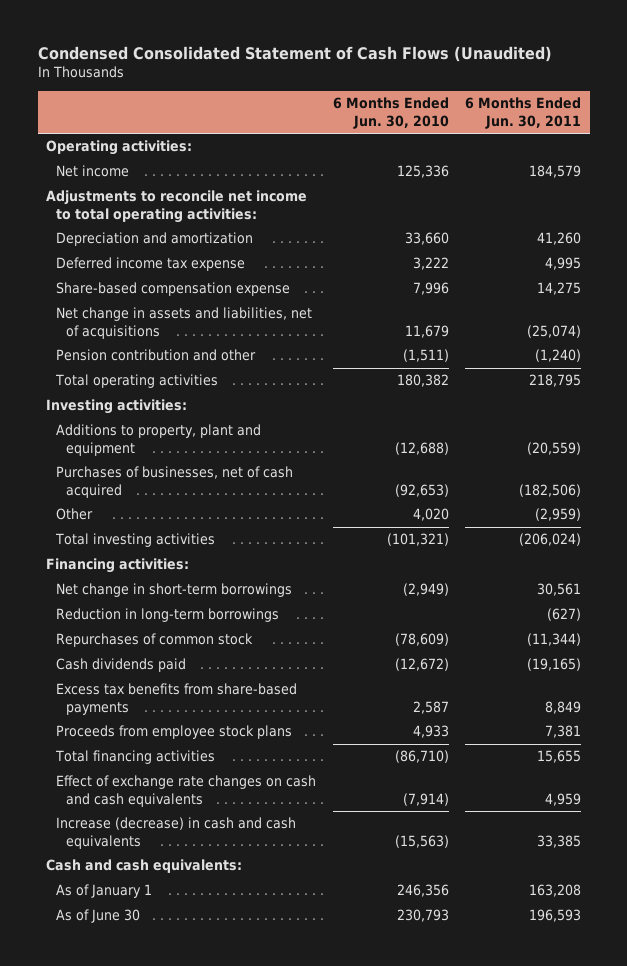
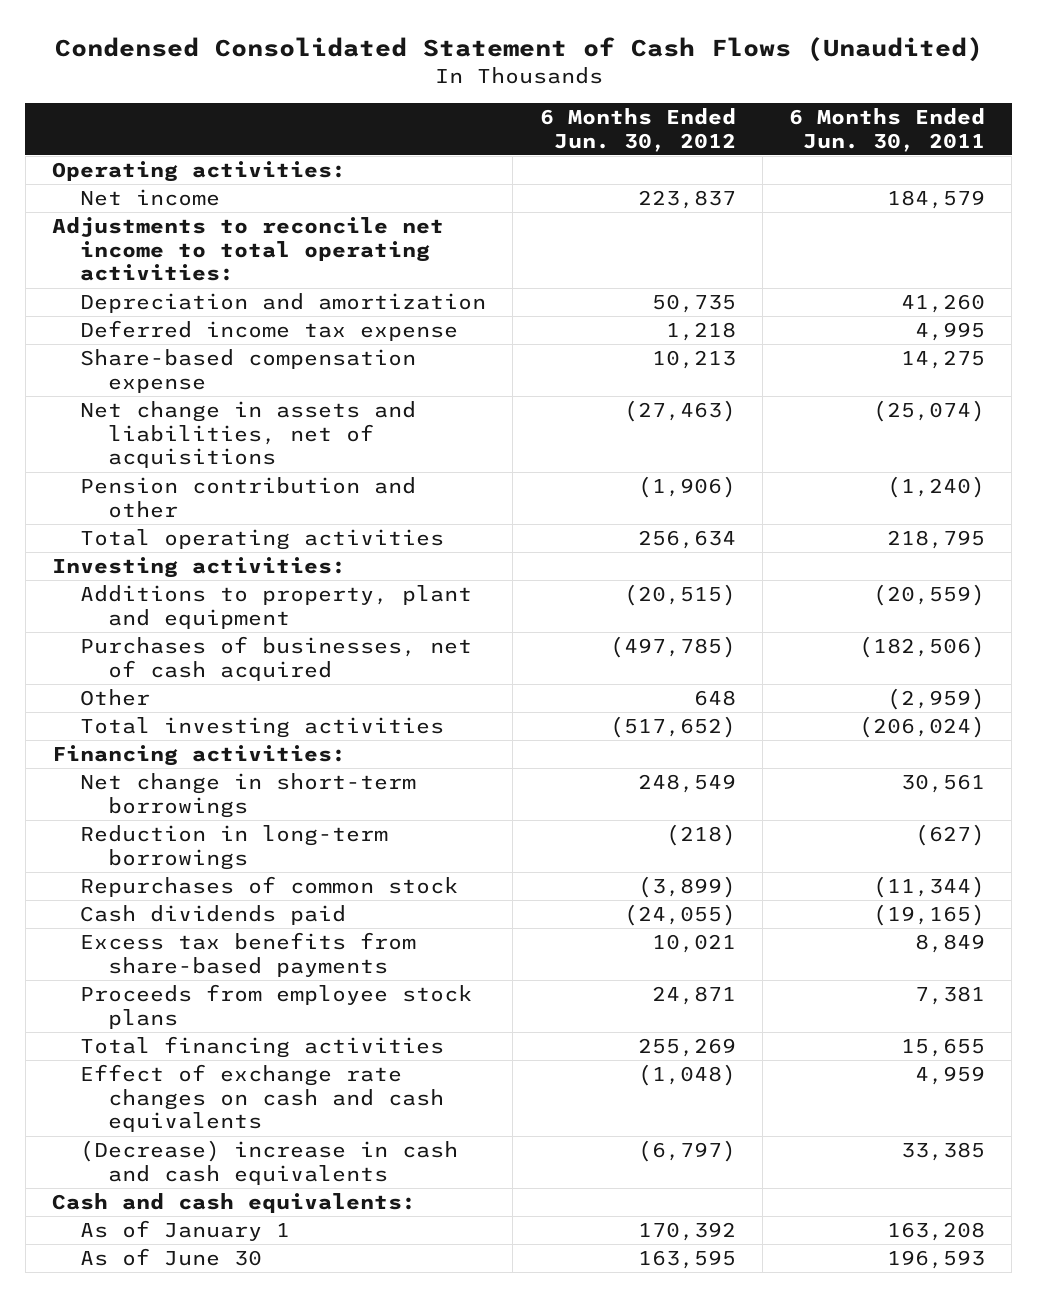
- | 6 Months Ended Jun. 30, 2010 | 6 Months Ended Jun. 30, 2011
+ | 6 Months Ended Jun. 30, 2012 | 6 Months Ended Jun. 30, 2011
- Increase (decrease) in cash and cash equivalents | (15,563) | 33,385
+ (Decrease) increase in cash and cash equivalents | (6,797) | 33,385

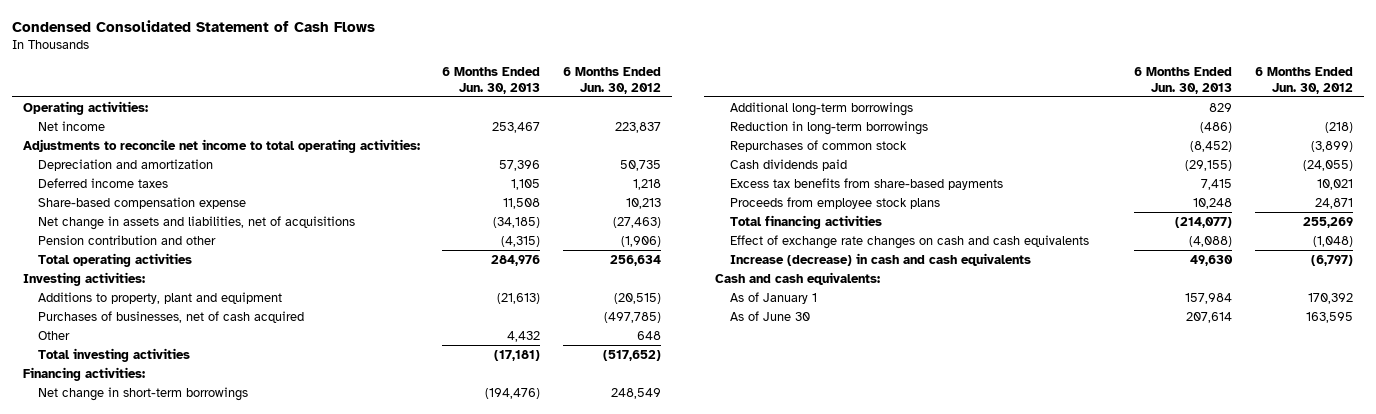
- Condensed Consolidated Statement of Cash Flows (Unaudited)
+ Condensed Consolidated Statement of Cash Flows
- | 6 Months Ended Jun. 30, 2012 | 6 Months Ended Jun. 30, 2011
+ | 6 Months Ended Jun. 30, 2013 | 6 Months Ended Jun. 30, 2012
- Deferred income tax expense | 1,218 | 4,995
+ Deferred income taxes | 1,105 | 1,218
+ Additional long-term borrowings | 829 |
- (Decrease) increase in cash and cash equivalents | (6,797) | 33,385
+ Increase (decrease) in cash and cash equivalents | 49,630 | (6,797)

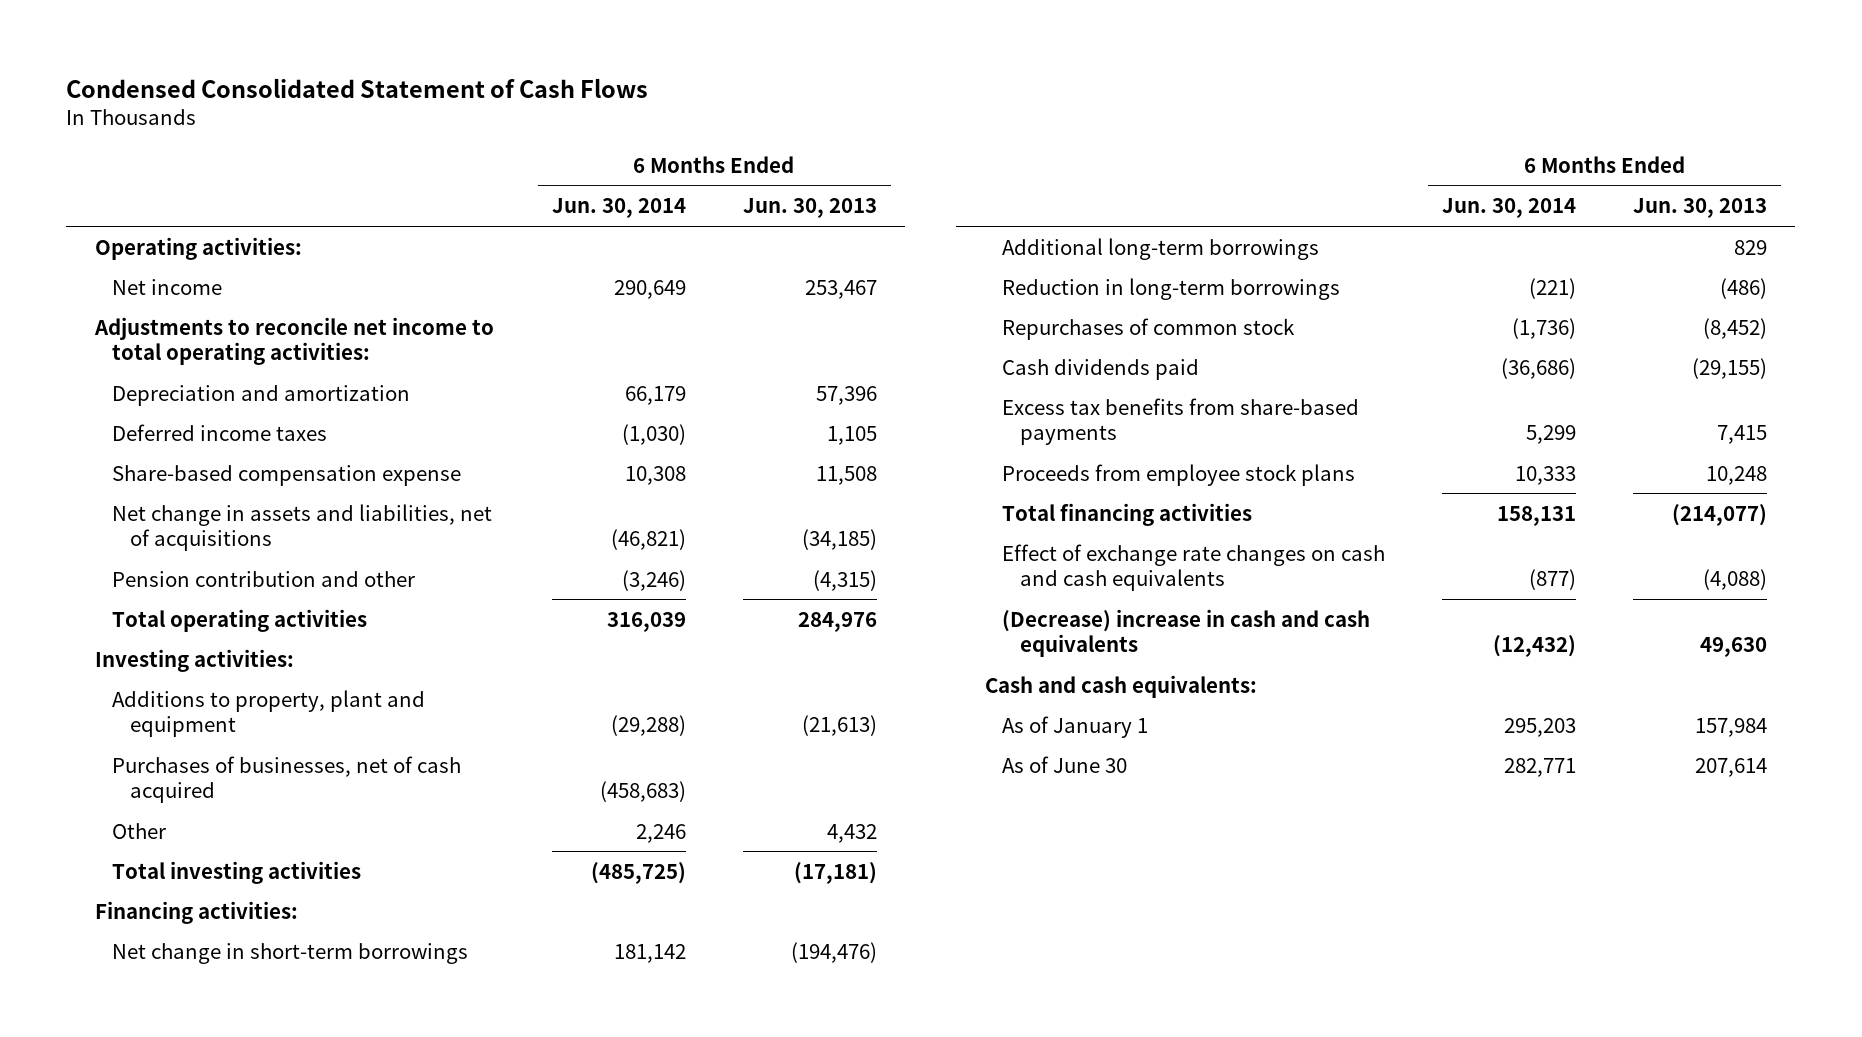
- | 6 Months Ended Jun. 30, 2013 | 6 Months Ended Jun. 30, 2012
+ | 6 Months Ended Jun. 30, 2014 | 6 Months Ended Jun. 30, 2013
- Increase (decrease) in cash and cash equivalents | 49,630 | (6,797)
+ (Decrease) increase in cash and cash equivalents | (12,432) | 49,630

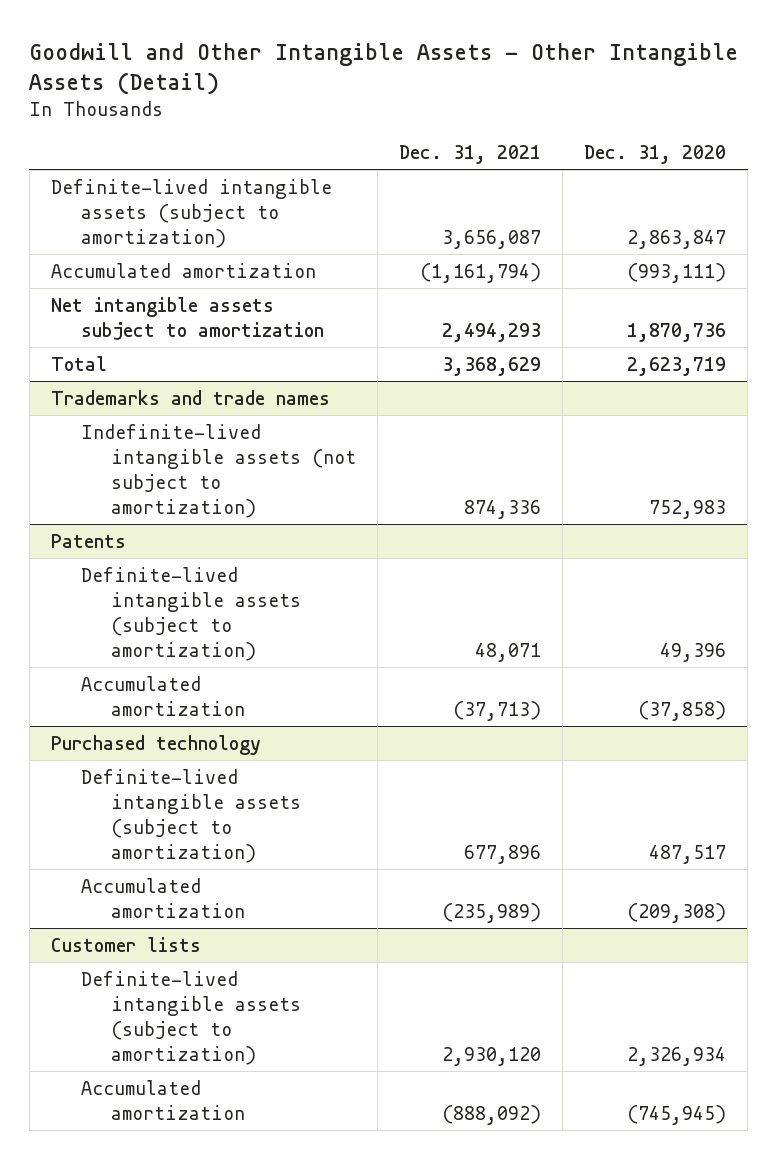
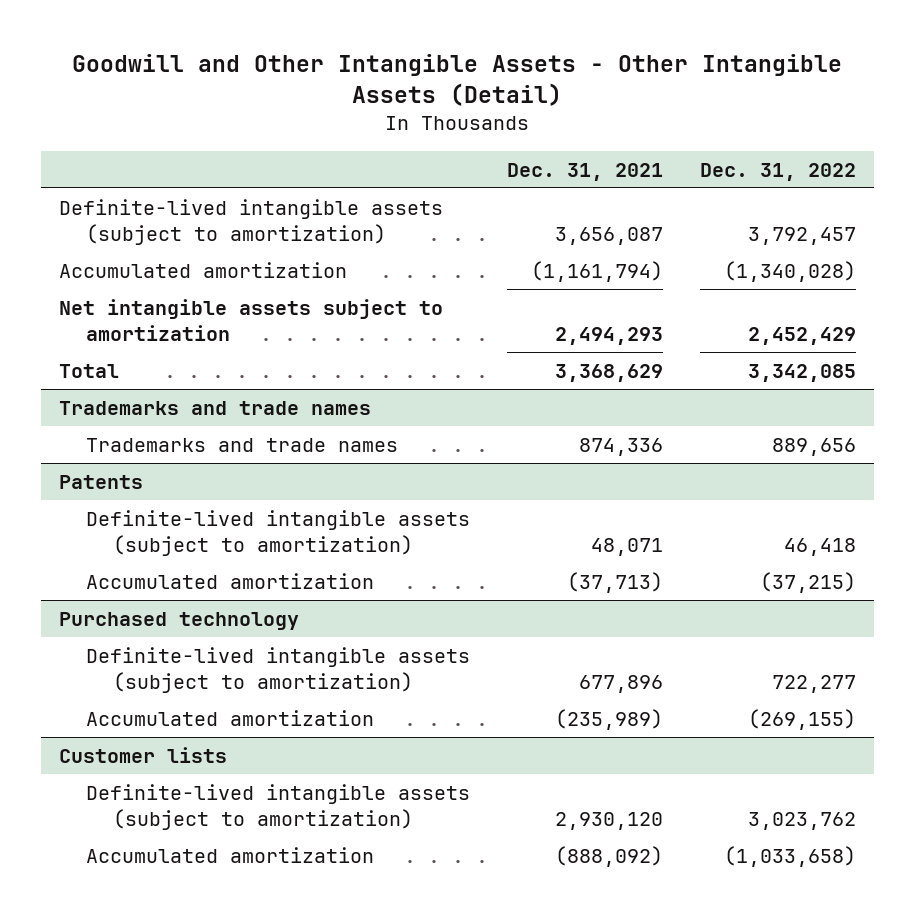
- | Dec. 31, 2021 | Dec. 31, 2020
+ | Dec. 31, 2021 | Dec. 31, 2022
@ Trademarks and trade names
- Indefinite-lived intangible assets (not subject to amortization) | 874,336 | 752,983
+ Trademarks and trade names | 874,336 | 889,656

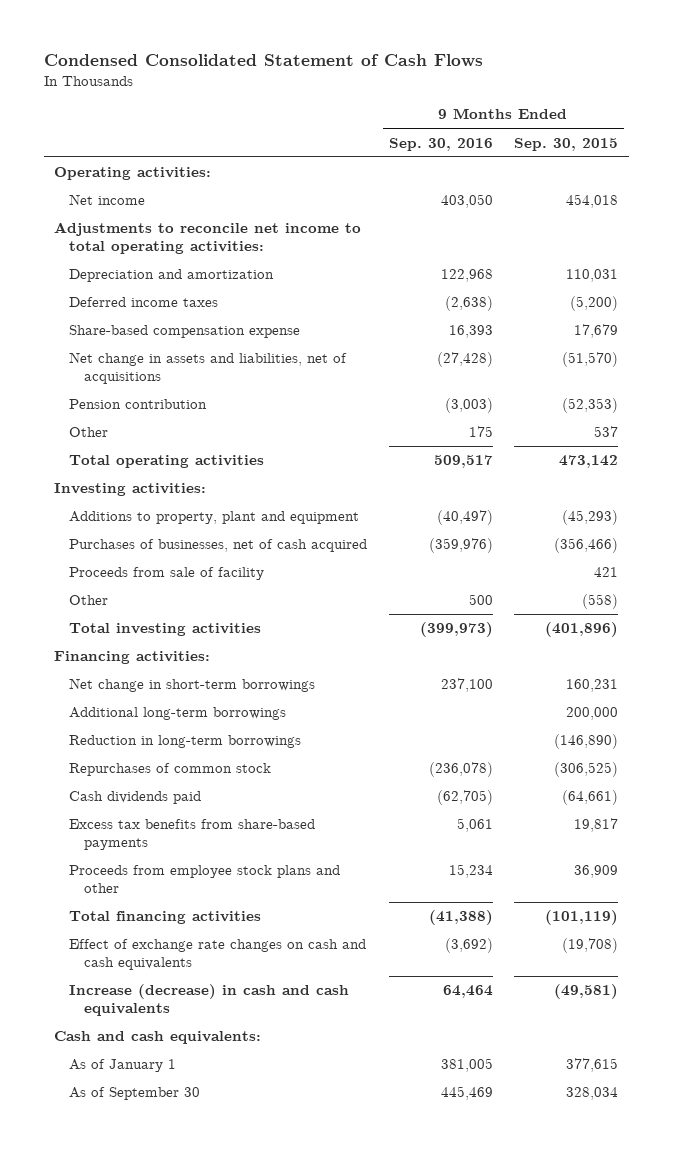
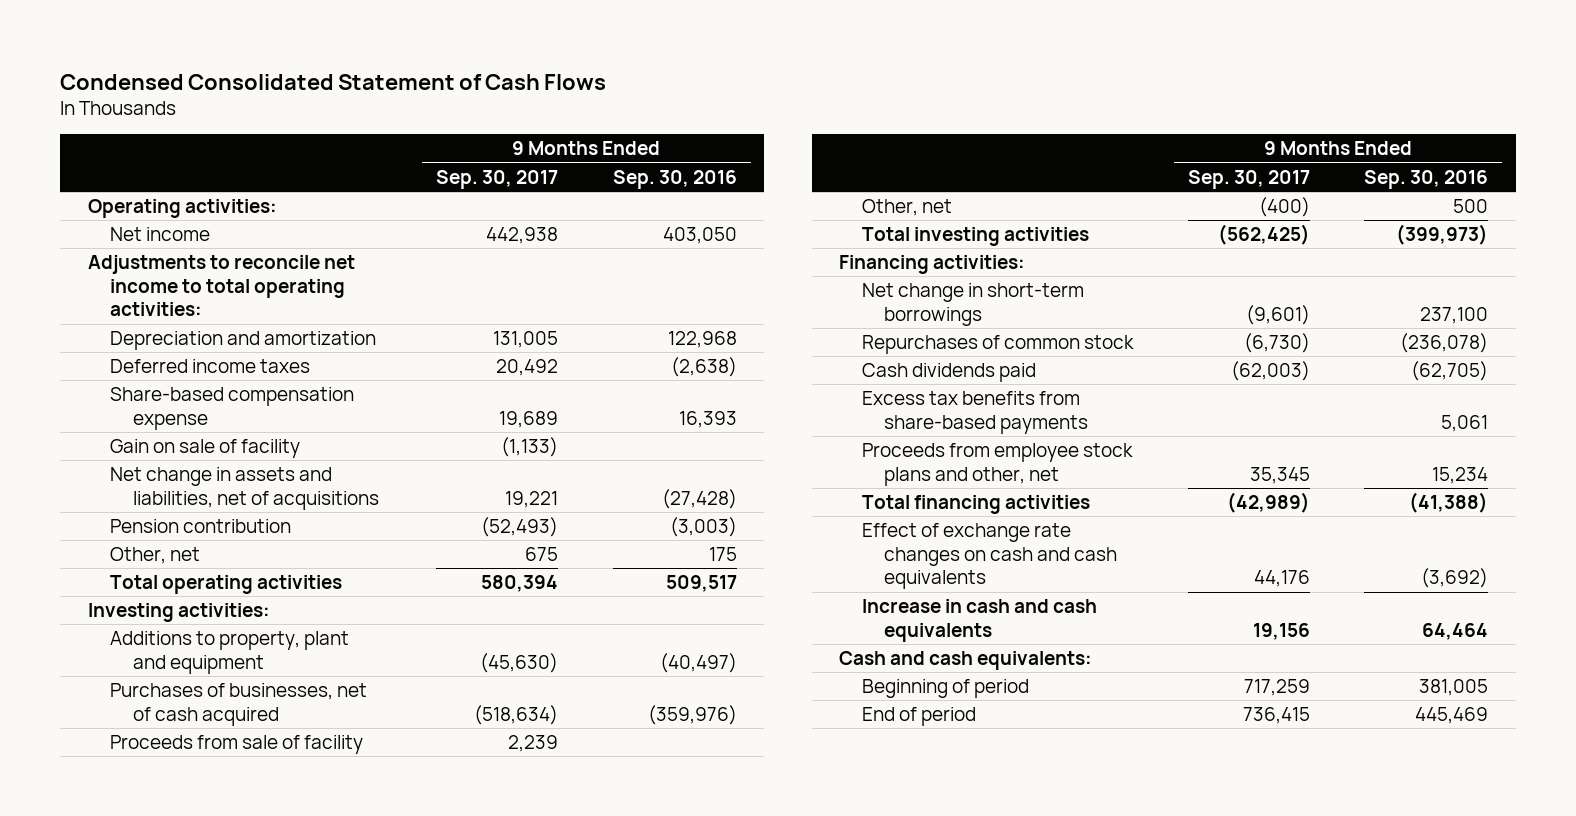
- | 9 Months Ended Sep. 30, 2016 | 9 Months Ended Sep. 30, 2015
+ | 9 Months Ended Sep. 30, 2017 | 9 Months Ended Sep. 30, 2016
+ Gain on sale of facility | (1,133) |
- Other | 175 | 537
+ Other, net | 675 | 175
- Other | 500 | (558)
+ Other, net | (400) | 500
- Additional long-term borrowings | | 200,000
- Reduction in long-term borrowings | | (146,890)
- Proceeds from employee stock plans and other | 15,234 | 36,909
+ Proceeds from employee stock plans and other, net | 35,345 | 15,234
- Increase (decrease) in cash and cash equivalents | 64,464 | (49,581)
+ Increase in cash and cash equivalents | 19,156 | 64,464
- As of January 1 | 381,005 | 377,615
- As of September 30 | 445,469 | 328,034
+ Beginning of period | 717,259 | 381,005
+ End of period | 736,415 | 445,469

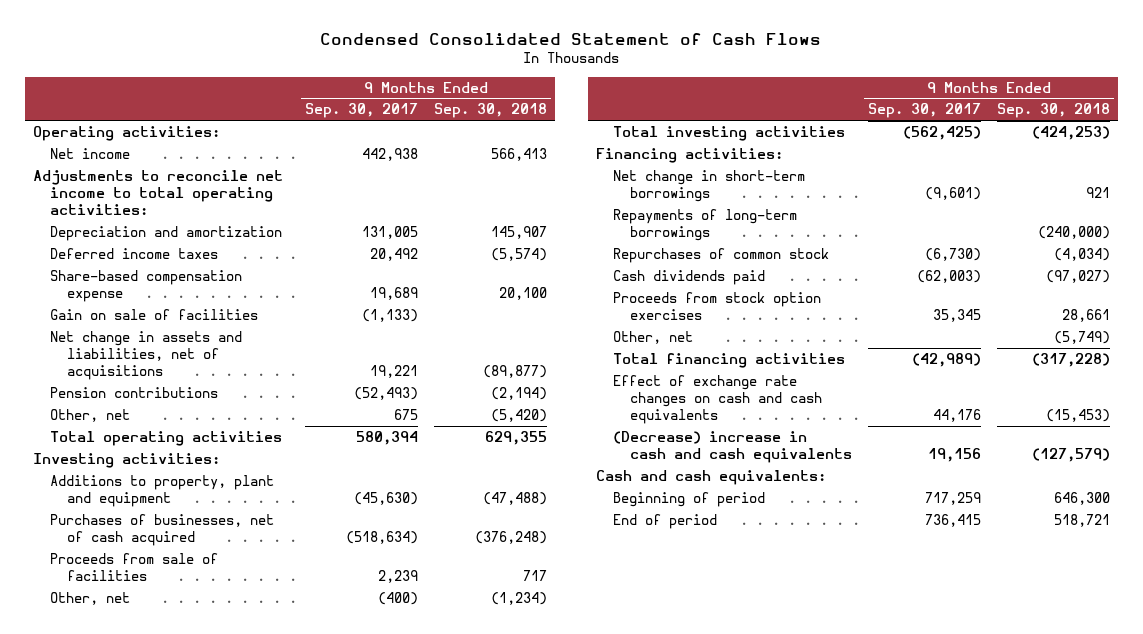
- | 9 Months Ended Sep. 30, 2017 | 9 Months Ended Sep. 30, 2016
+ | 9 Months Ended Sep. 30, 2017 | 9 Months Ended Sep. 30, 2018
- Gain on sale of facility | (1,133) |
+ Gain on sale of facilities | (1,133) |
- Pension contribution | (52,493) | (3,003)
+ Pension contributions | (52,493) | (2,194)
- Proceeds from sale of facility | 2,239 |
+ Proceeds from sale of facilities | 2,239 | 717
+ Repayments of long-term borrowings | | (240,000)
- Excess tax benefits from share-based payments | | 5,061
- Proceeds from employee stock plans and other, net | 35,345 | 15,234
+ Proceeds from stock option exercises | 35,345 | 28,661
+ Other, net | | (5,749)
- Increase in cash and cash equivalents | 19,156 | 64,464
+ (Decrease) increase in cash and cash equivalents | 19,156 | (127,579)

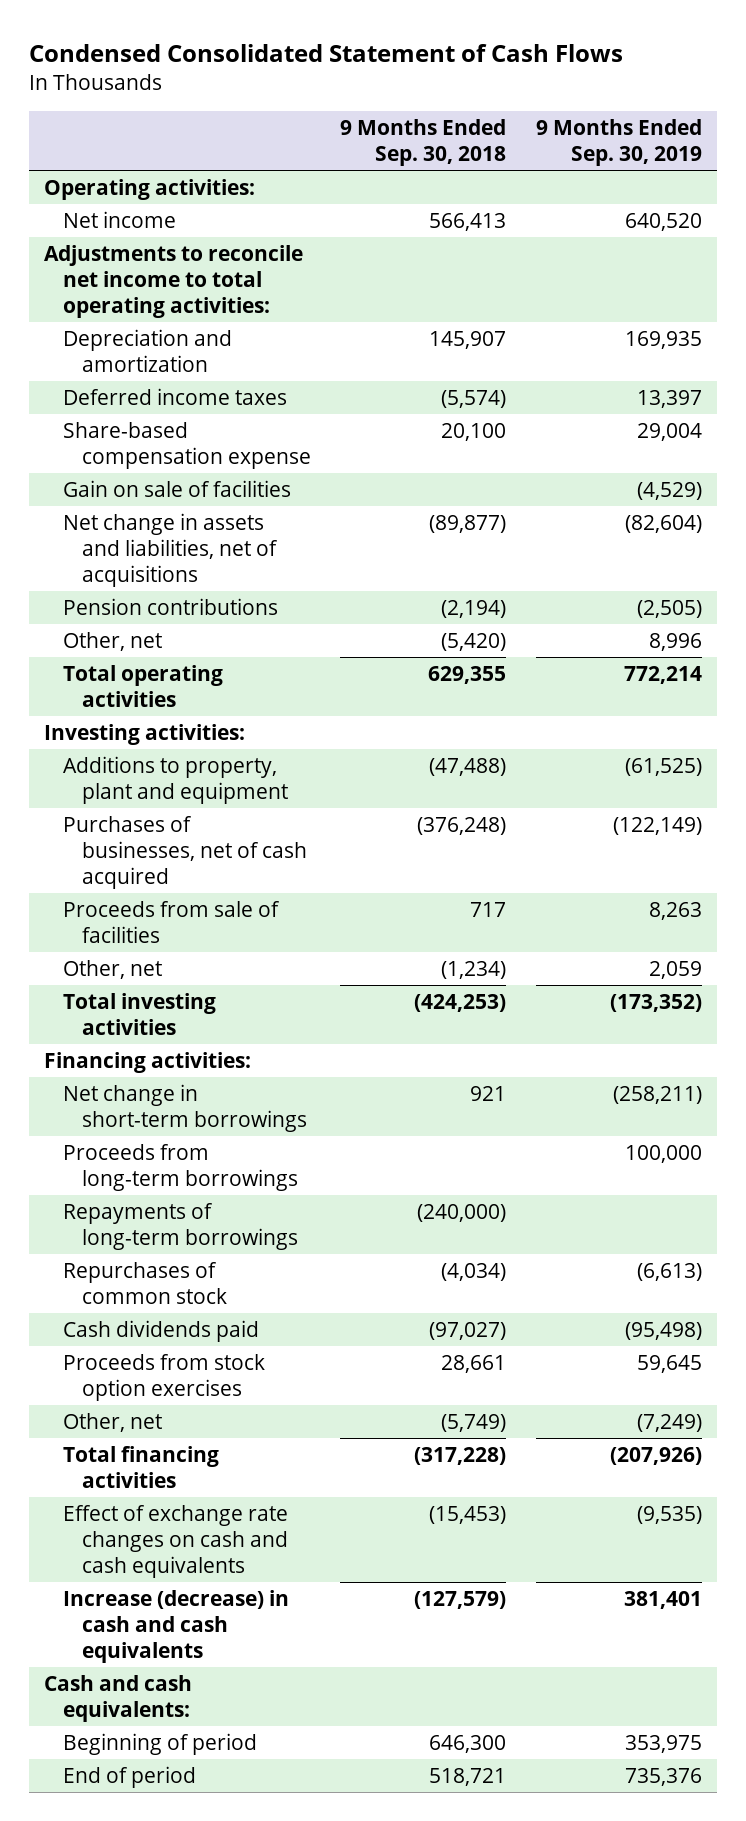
- | 9 Months Ended Sep. 30, 2017 | 9 Months Ended Sep. 30, 2018
+ | 9 Months Ended Sep. 30, 2018 | 9 Months Ended Sep. 30, 2019
+ Proceeds from long-term borrowings | | 100,000
- (Decrease) increase in cash and cash equivalents | 19,156 | (127,579)
+ Increase (decrease) in cash and cash equivalents | (127,579) | 381,401

